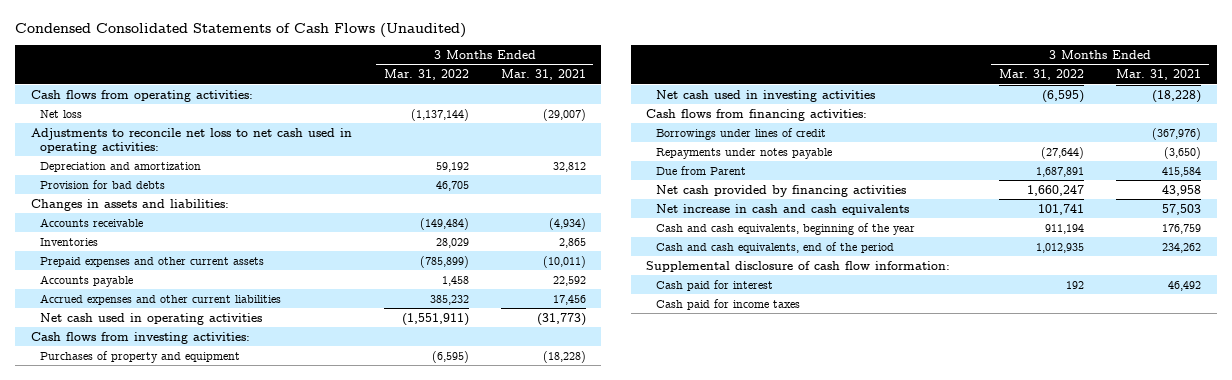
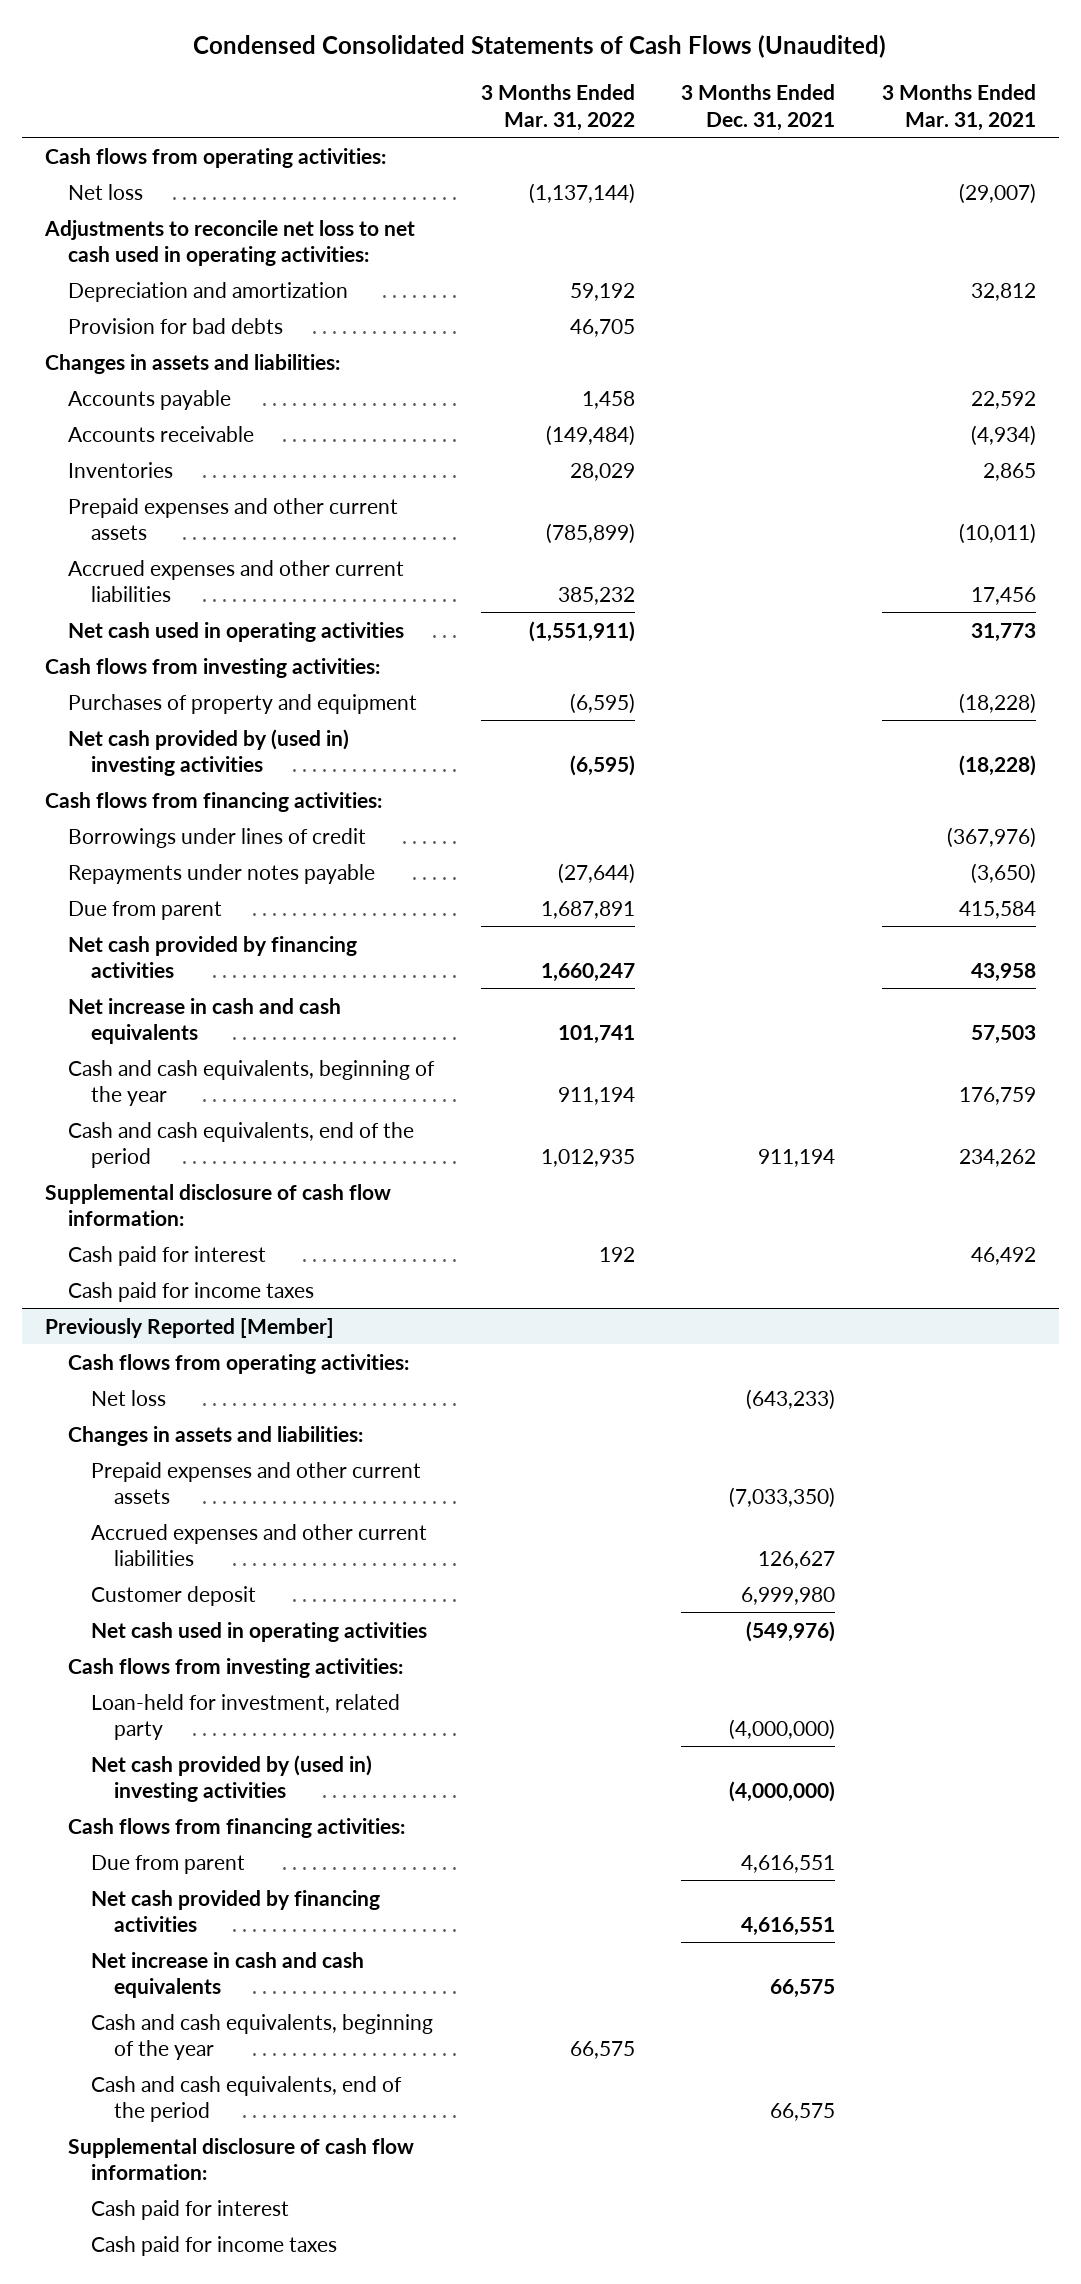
- | 3 Months Ended Mar. 31, 2022 | 3 Months Ended Mar. 31, 2021
+ | 3 Months Ended Mar. 31, 2022 | 3 Months Ended Dec. 31, 2021 | 3 Months Ended Mar. 31, 2021
moved up: Accounts payable | 1,458 | | 22,592
- Net cash used in operating activities | (1,551,911) | (31,773)
+ Net cash used in operating activities | (1,551,911) | | 31,773
- Net cash used in investing activities | (6,595) | (18,228)
+ Net cash provided by (used in) investing activities | (6,595) | | (18,228)
- Due from Parent | 1,687,891 | 415,584
+ Due from parent | 1,687,891 | | 415,584
+ Previously Reported [Member]
+ Cash flows from operating activities:
+ Net loss | | (643,233) |
+ Changes in assets and liabilities:
+ Prepaid expenses and other current assets | | (7,033,350) |
+ Accrued expenses and other current liabilities | | 126,627 |
+ Customer deposit | | 6,999,980 |
+ Net cash used in operating activities | | (549,976) |
+ Cash flows from investing activities:
+ Loan-held for investment, related party | | (4,000,000) |
+ Net cash provided by (used in) investing activities | | (4,000,000) |
+ Cash flows from financing activities:
+ Due from parent | | 4,616,551 |
+ Net cash provided by financing activities | | 4,616,551 |
+ Net increase in cash and cash equivalents | | 66,575 |
+ Cash and cash equivalents, beginning of the year | 66,575 | |
+ Cash and cash equivalents, end of the period | | 66,575 |
+ Supplemental disclosure of cash flow information:
+ Cash paid for interest
+ Cash paid for income taxes

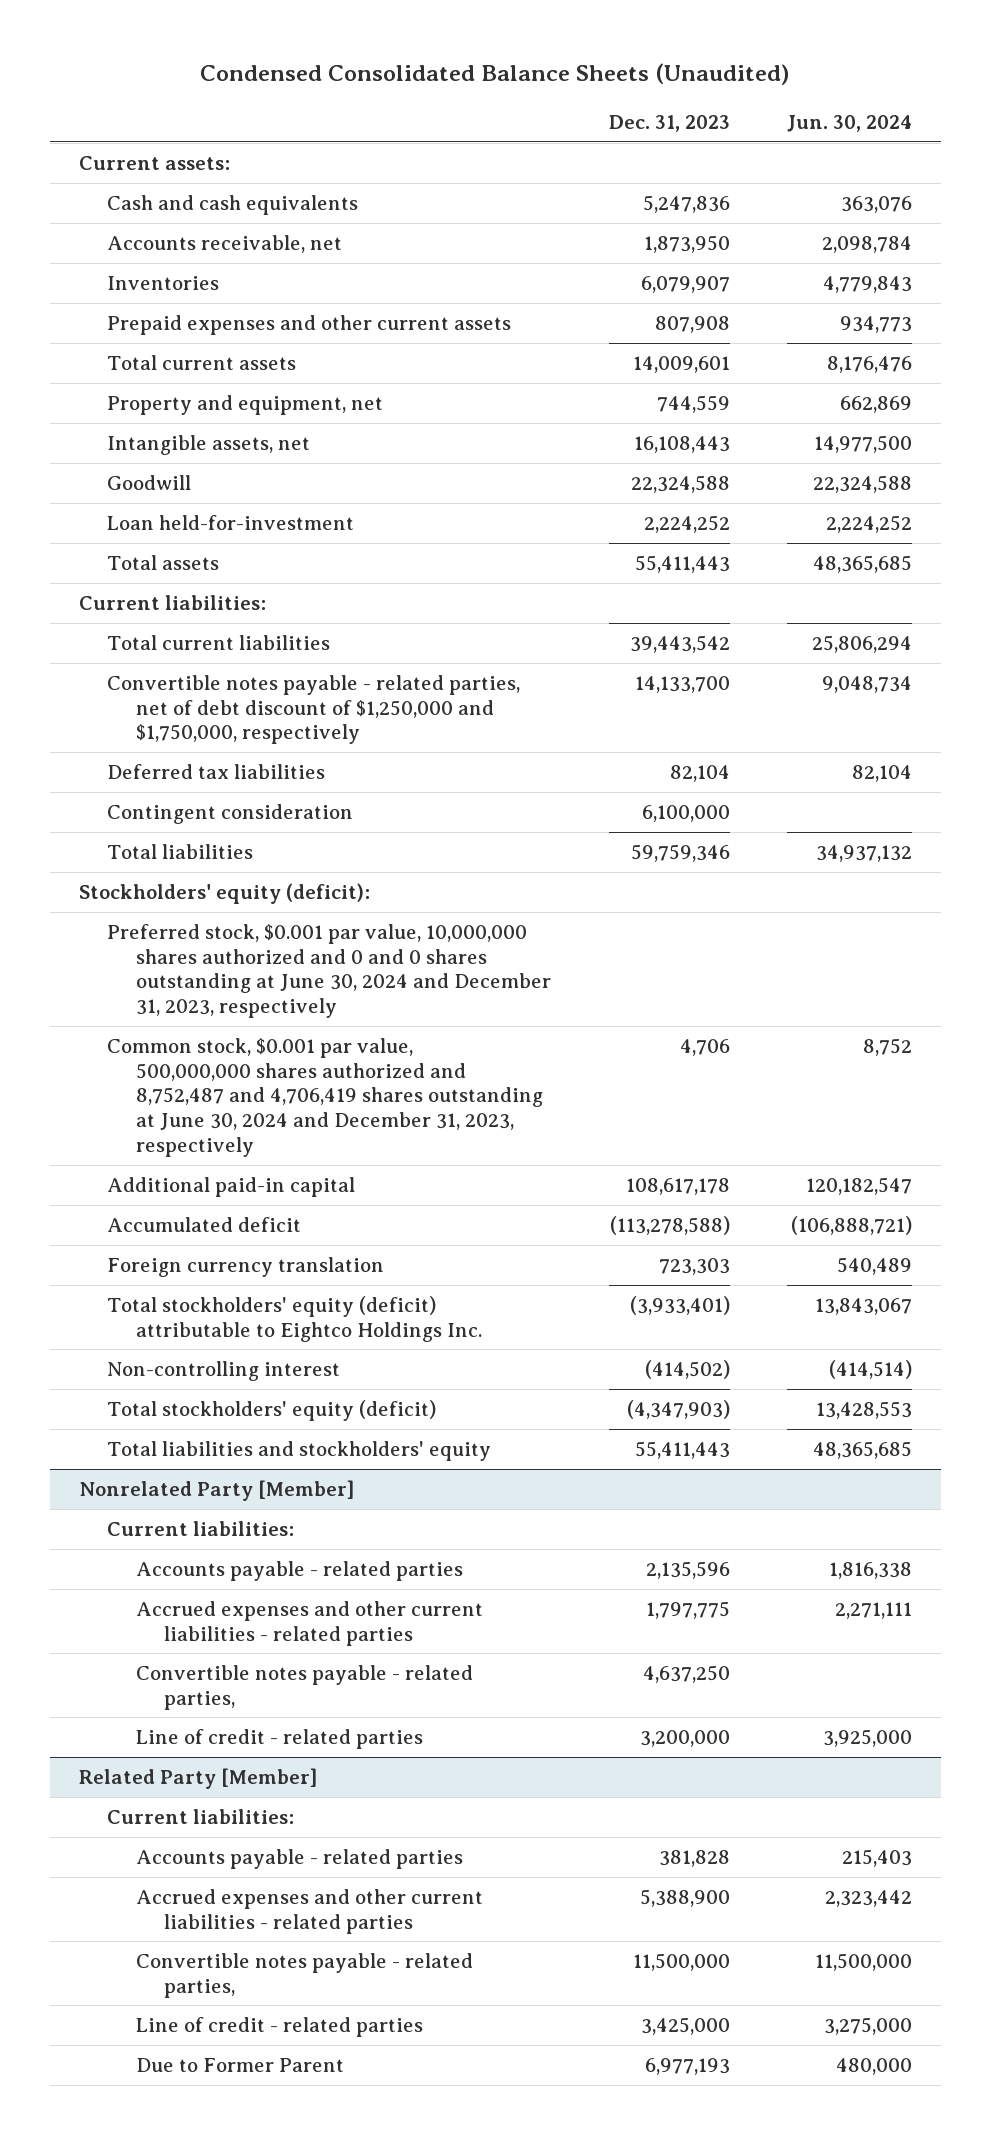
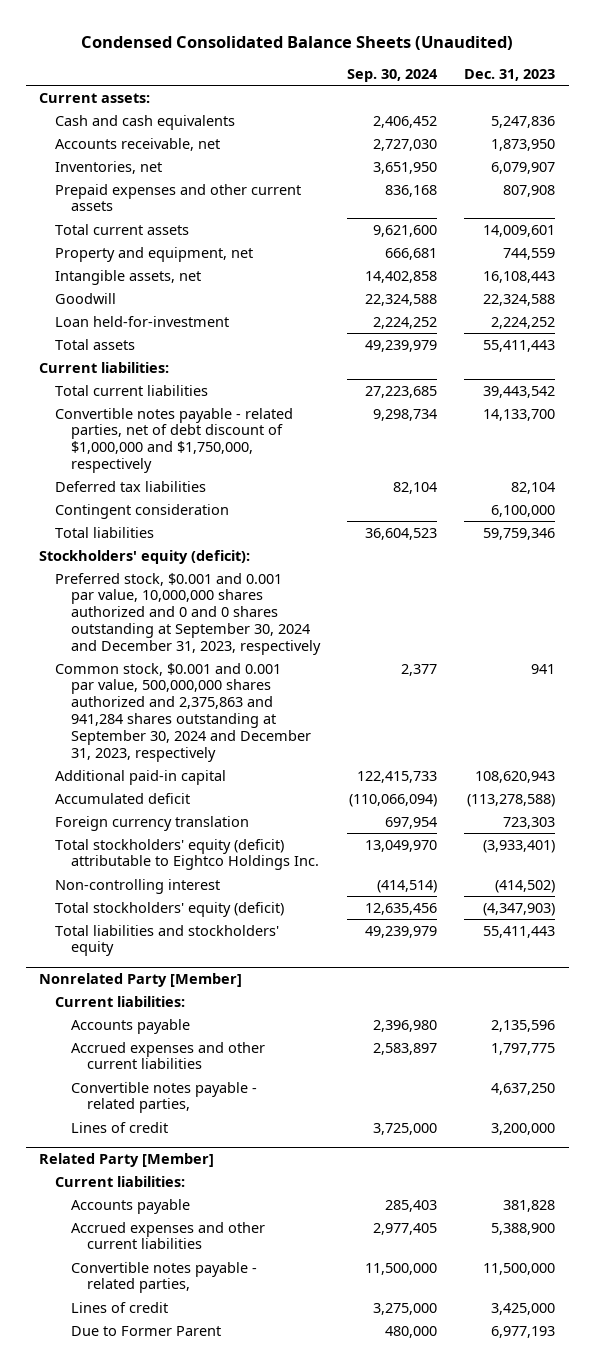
- | Dec. 31, 2023 | Jun. 30, 2024
+ | Sep. 30, 2024 | Dec. 31, 2023
- Inventories | 6,079,907 | 4,779,843
+ Inventories, net | 3,651,950 | 6,079,907
- Convertible notes payable - related parties, net of debt discount of $1,250,000 and $1,750,000, respectively | 14,133,700 | 9,048,734
+ Convertible notes payable - related parties, net of debt discount of $1,000,000 and $1,750,000, respectively | 9,298,734 | 14,133,700
- Preferred stock, $0.001 par value, 10,000,000 shares authorized and 0 and 0 shares outstanding at June 30, 2024 and December 31, 2023, respectively
- Common stock, $0.001 par value, 500,000,000 shares authorized and 8,752,487 and 4,706,419 shares outstanding at June 30, 2024 and December 31, 2023, respectively | 4,706 | 8,752
- Additional paid-in capital | 108,617,178 | 120,182,547
+ Preferred stock, $0.001 and 0.001 par value, 10,000,000 shares authorized and 0 and 0 shares outstanding at September 30, 2024 and December 31, 2023, respectively
+ Common stock, $0.001 and 0.001 par value, 500,000,000 shares authorized and 2,375,863 and 941,284 shares outstanding at September 30, 2024 and December 31, 2023, respectively | 2,377 | 941
+ Additional paid-in capital | 122,415,733 | 108,620,943
@ Nonrelated Party [Member]
- Accounts payable - related parties | 2,135,596 | 1,816,338
- Accrued expenses and other current liabilities - related parties | 1,797,775 | 2,271,111
+ Accounts payable | 2,396,980 | 2,135,596
+ Accrued expenses and other current liabilities | 2,583,897 | 1,797,775
- Line of credit - related parties | 3,200,000 | 3,925,000
+ Lines of credit | 3,725,000 | 3,200,000
@ Related Party [Member]
- Accounts payable - related parties | 381,828 | 215,403
- Accrued expenses and other current liabilities - related parties | 5,388,900 | 2,323,442
+ Accounts payable | 285,403 | 381,828
+ Accrued expenses and other current liabilities | 2,977,405 | 5,388,900
- Line of credit - related parties | 3,425,000 | 3,275,000
+ Lines of credit | 3,275,000 | 3,425,000

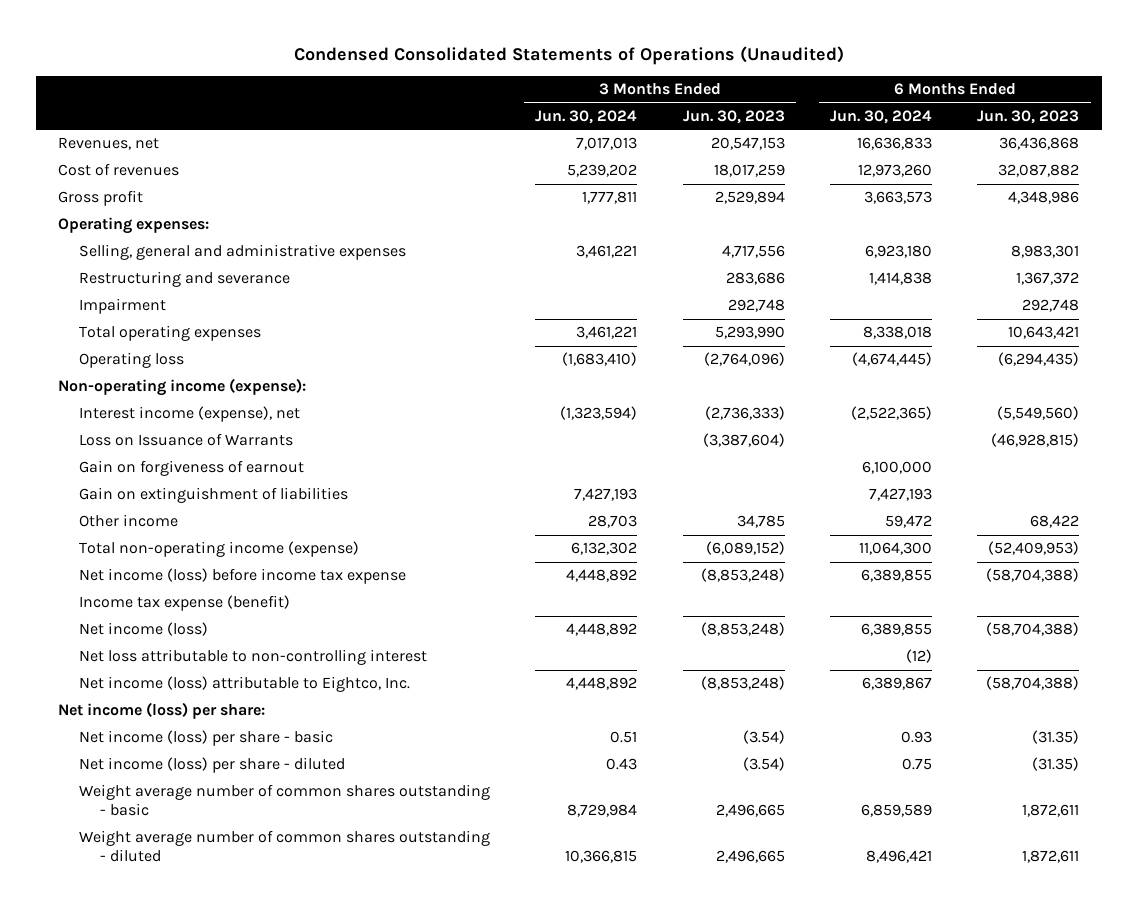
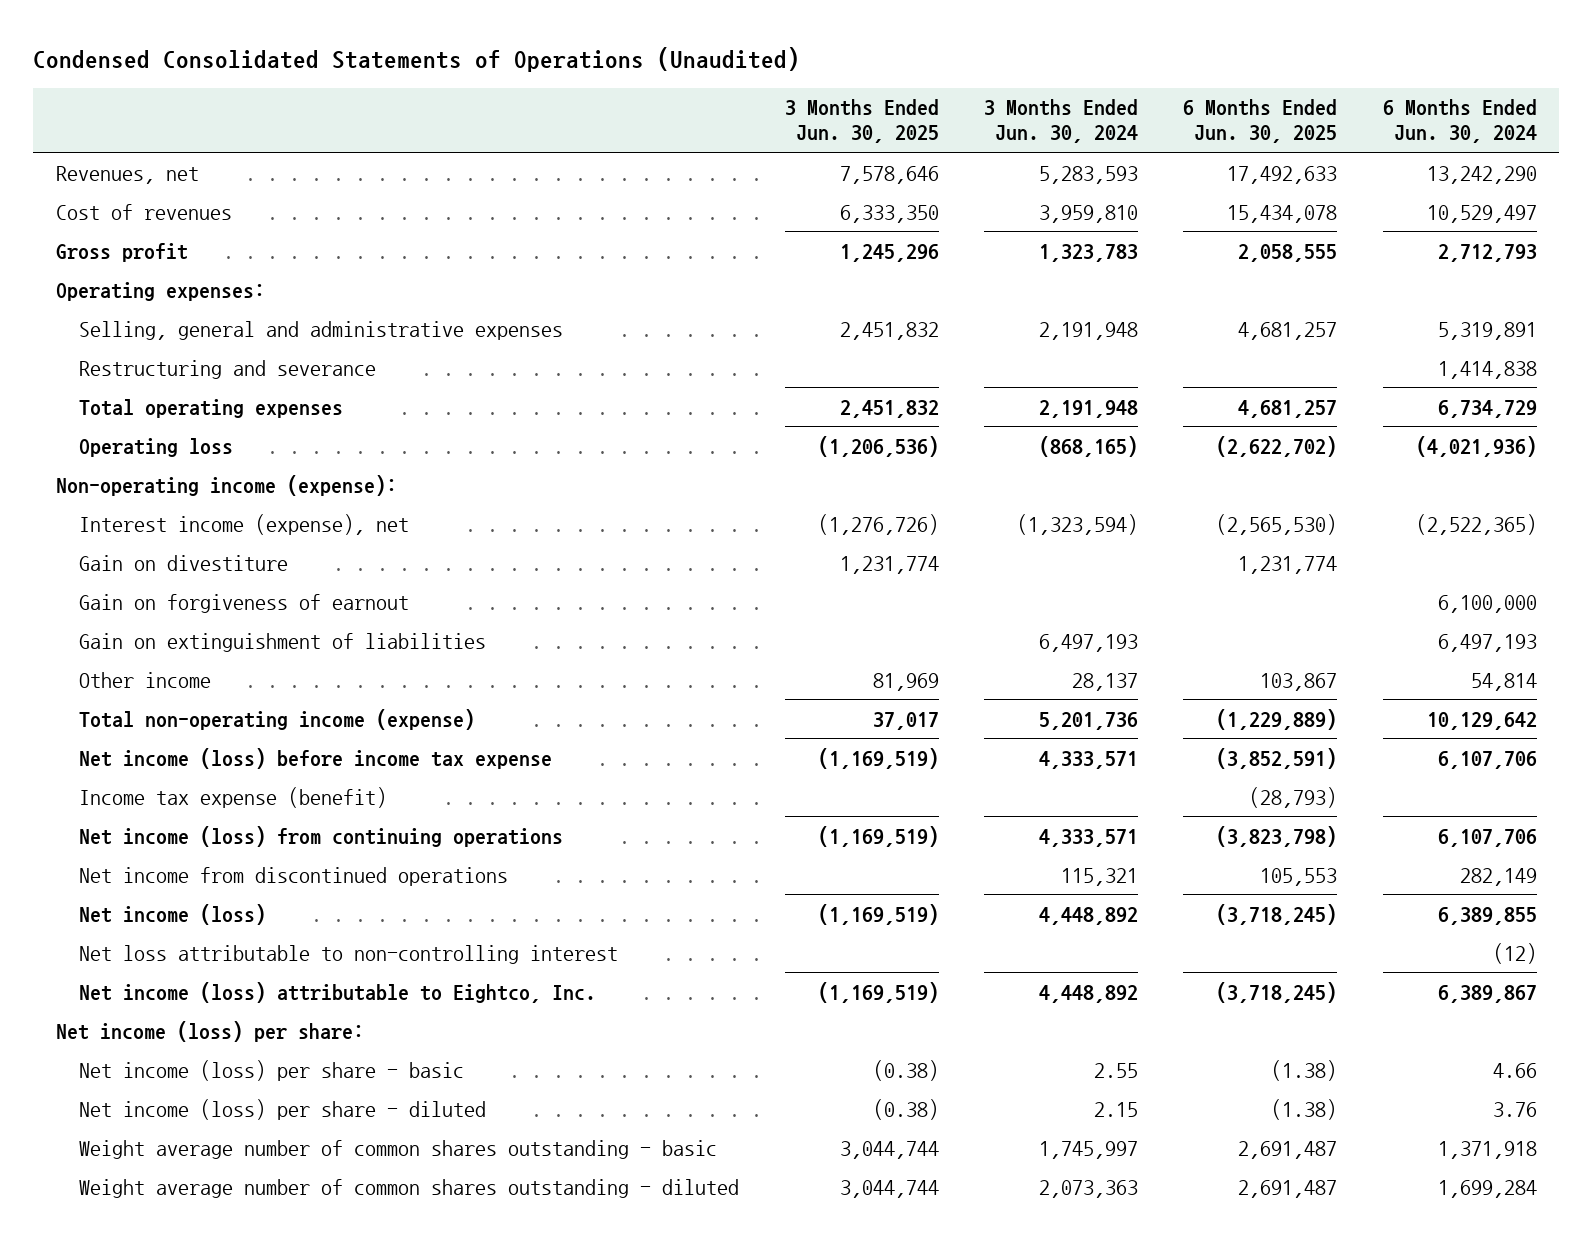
- | 3 Months Ended Jun. 30, 2024 | 3 Months Ended Jun. 30, 2023 | 6 Months Ended Jun. 30, 2024 | 6 Months Ended Jun. 30, 2023
+ | 3 Months Ended Jun. 30, 2025 | 3 Months Ended Jun. 30, 2024 | 6 Months Ended Jun. 30, 2025 | 6 Months Ended Jun. 30, 2024
- Revenues, net | 7,017,013 | 20,547,153 | 16,636,833 | 36,436,868
- Cost of revenues | 5,239,202 | 18,017,259 | 12,973,260 | 32,087,882
- Gross profit | 1,777,811 | 2,529,894 | 3,663,573 | 4,348,986
+ Revenues, net | 7,578,646 | 5,283,593 | 17,492,633 | 13,242,290
+ Cost of revenues | 6,333,350 | 3,959,810 | 15,434,078 | 10,529,497
+ Gross profit | 1,245,296 | 1,323,783 | 2,058,555 | 2,712,793
- Selling, general and administrative expenses | 3,461,221 | 4,717,556 | 6,923,180 | 8,983,301
+ Selling, general and administrative expenses | 2,451,832 | 2,191,948 | 4,681,257 | 5,319,891
- Impairment | | 292,748 | | 292,748
- Total operating expenses | 3,461,221 | 5,293,990 | 8,338,018 | 10,643,421
- Operating loss | (1,683,410) | (2,764,096) | (4,674,445) | (6,294,435)
+ Total operating expenses | 2,451,832 | 2,191,948 | 4,681,257 | 6,734,729
+ Operating loss | (1,206,536) | (868,165) | (2,622,702) | (4,021,936)
- Loss on Issuance of Warrants | | (3,387,604) | | (46,928,815)
+ Gain on divestiture | 1,231,774 | | 1,231,774 |
- Gain on extinguishment of liabilities | 7,427,193 | | 7,427,193 |
- Other income | 28,703 | 34,785 | 59,472 | 68,422
- Total non-operating income (expense) | 6,132,302 | (6,089,152) | 11,064,300 | (52,409,953)
- Net income (loss) before income tax expense | 4,448,892 | (8,853,248) | 6,389,855 | (58,704,388)
+ Gain on extinguishment of liabilities | | 6,497,193 | | 6,497,193
+ Other income | 81,969 | 28,137 | 103,867 | 54,814
+ Total non-operating income (expense) | 37,017 | 5,201,736 | (1,229,889) | 10,129,642
+ Net income (loss) before income tax expense | (1,169,519) | 4,333,571 | (3,852,591) | 6,107,706
+ Net income (loss) from continuing operations | (1,169,519) | 4,333,571 | (3,823,798) | 6,107,706
+ Net income from discontinued operations | | 115,321 | 105,553 | 282,149
- Net income (loss) per share - basic | 0.51 | (3.54) | 0.93 | (31.35)
- Net income (loss) per share - diluted | 0.43 | (3.54) | 0.75 | (31.35)
- Weight average number of common shares outstanding - basic | 8,729,984 | 2,496,665 | 6,859,589 | 1,872,611
- Weight average number of common shares outstanding - diluted | 10,366,815 | 2,496,665 | 8,496,421 | 1,872,611
+ Net income (loss) per share - basic | (0.38) | 2.55 | (1.38) | 4.66
+ Net income (loss) per share - diluted | (0.38) | 2.15 | (1.38) | 3.76
+ Weight average number of common shares outstanding - basic | 3,044,744 | 1,745,997 | 2,691,487 | 1,371,918
+ Weight average number of common shares outstanding - diluted | 3,044,744 | 2,073,363 | 2,691,487 | 1,699,284

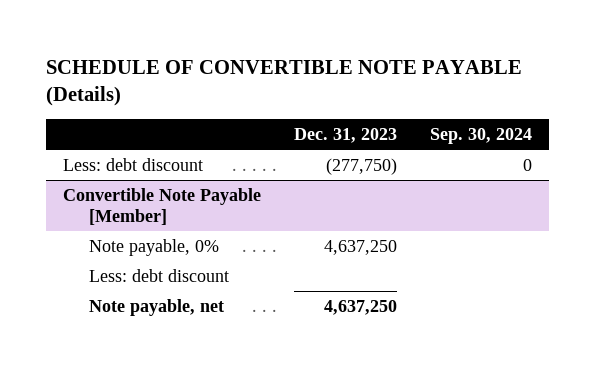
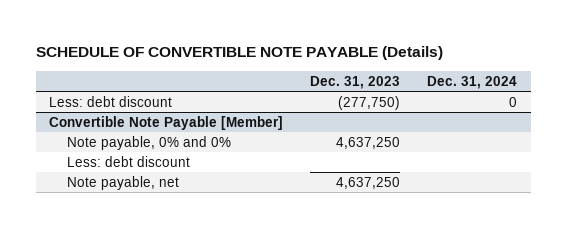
- | Dec. 31, 2023 | Sep. 30, 2024
+ | Dec. 31, 2023 | Dec. 31, 2024
@ Convertible Note Payable [Member]
- Note payable, 0% | 4,637,250 |
+ Note payable, 0% and 0% | 4,637,250 |

